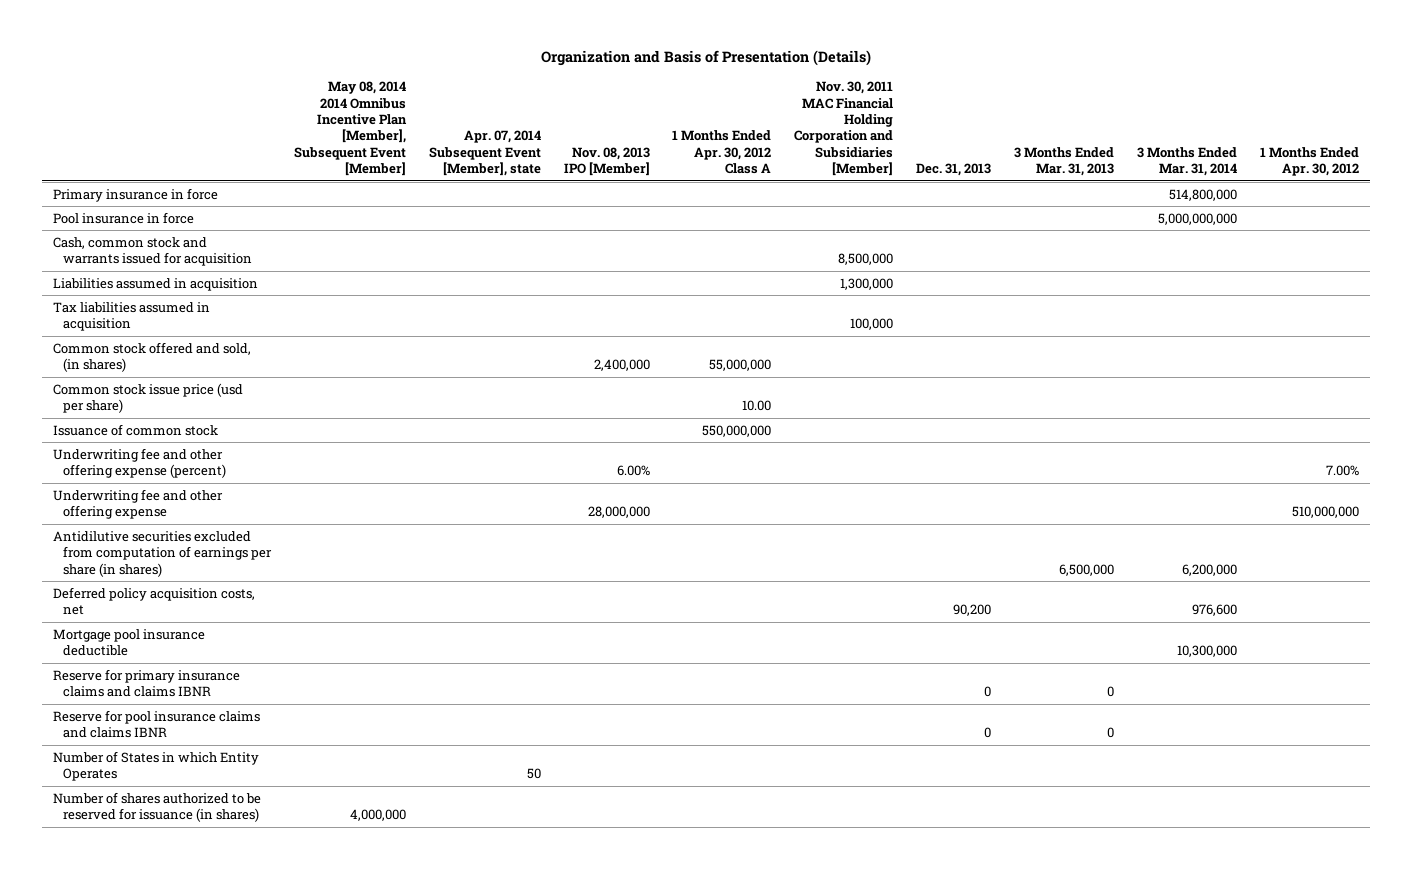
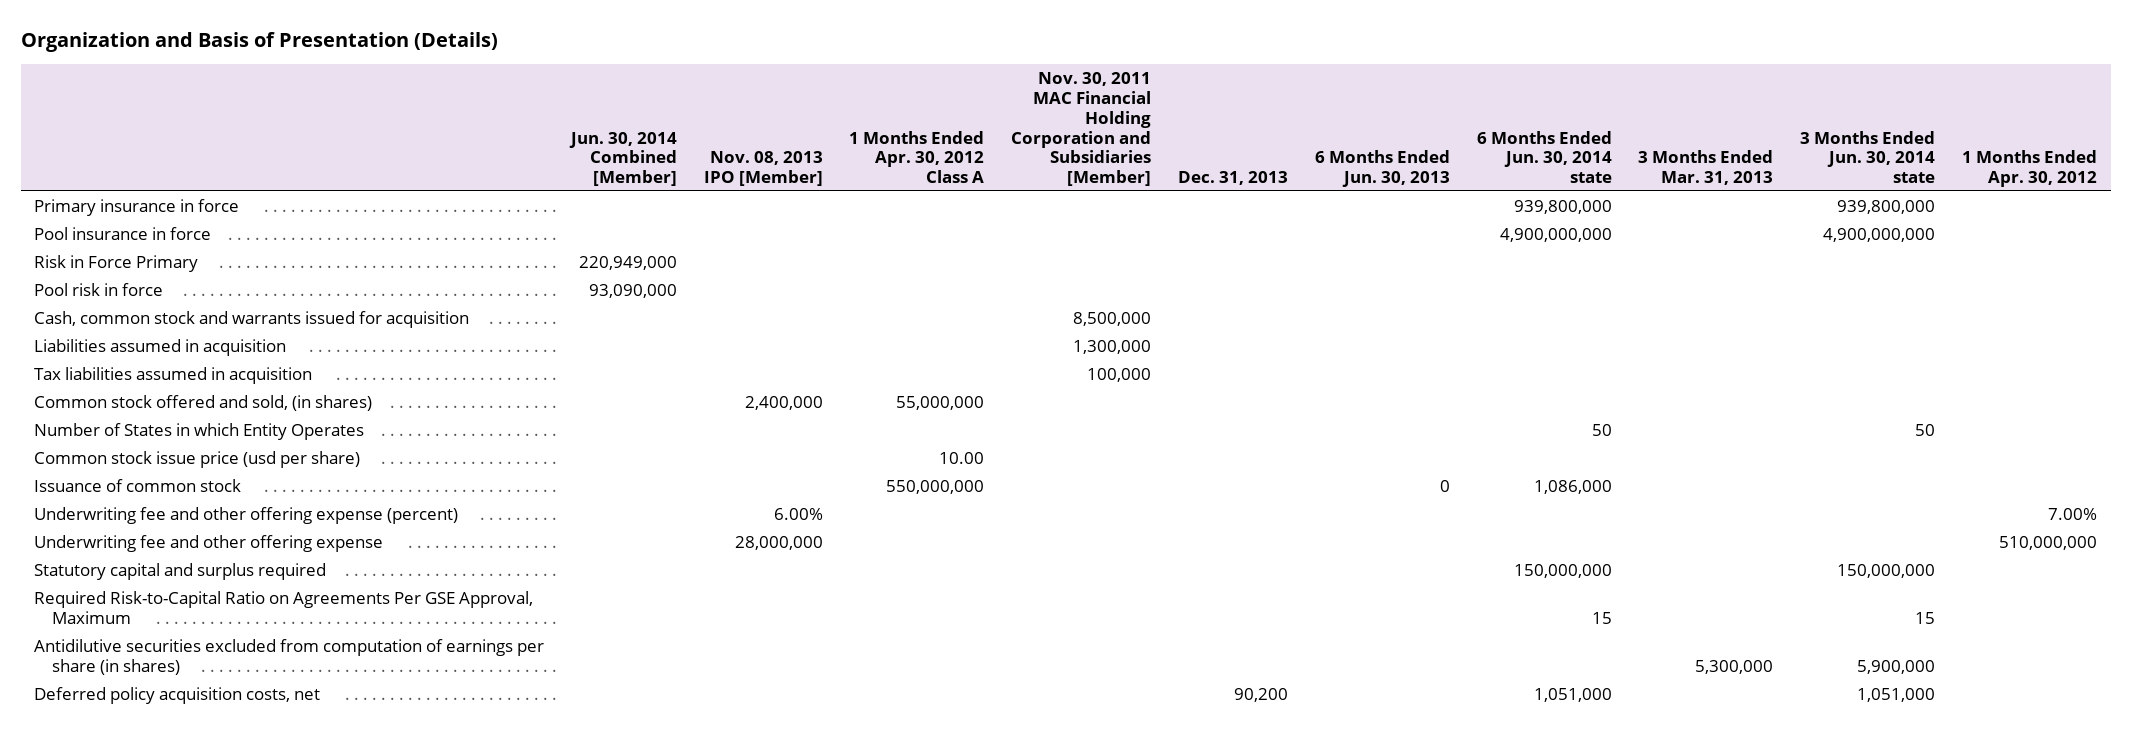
- | May 08, 2014 2014 Omnibus Incentive Plan [Member], Subsequent Event [Member] | Apr. 07, 2014 Subsequent Event [Member], state | Nov. 08, 2013 IPO [Member] | 1 Months Ended Apr. 30, 2012 Class A | Nov. 30, 2011 MAC Financial Holding Corporation and Subsidiaries [Member] | Dec. 31, 2013 | 3 Months Ended Mar. 31, 2013 | 3 Months Ended Mar. 31, 2014 | 1 Months Ended Apr. 30, 2012
+ | Jun. 30, 2014 Combined [Member] | Nov. 08, 2013 IPO [Member] | 1 Months Ended Apr. 30, 2012 Class A | Nov. 30, 2011 MAC Financial Holding Corporation and Subsidiaries [Member] | Dec. 31, 2013 | 6 Months Ended Jun. 30, 2013 | 6 Months Ended Jun. 30, 2014 state | 3 Months Ended Mar. 31, 2013 | 3 Months Ended Jun. 30, 2014 state | 1 Months Ended Apr. 30, 2012
+ Risk in Force Primary | 220,949,000 | | | | | | | | |
+ Pool risk in force | 93,090,000 | | | | | | | | |
moved up: Number of States in which Entity Operates | | | | | | | 50 | | 50 |
- Antidilutive securities excluded from computation of earnings per share (in shares) | | | | | | | 6,500,000 | 6,200,000 |
+ Statutory capital and surplus required | | | | | | | 150,000,000 | | 150,000,000 |
+ Required Risk-to-Capital Ratio on Agreements Per GSE Approval, Maximum | | | | | | | 15 | | 15 |
+ Antidilutive securities excluded from computation of earnings per share (in shares) | | | | | | | | 5,300,000 | 5,900,000 |
- Mortgage pool insurance deductible | | | | | | | | 10,300,000 |
- Reserve for primary insurance claims and claims IBNR | | | | | | 0 | 0 | |
- Reserve for pool insurance claims and claims IBNR | | | | | | 0 | 0 | |
- Number of shares authorized to be reserved for issuance (in shares) | 4,000,000 | | | | | | | |

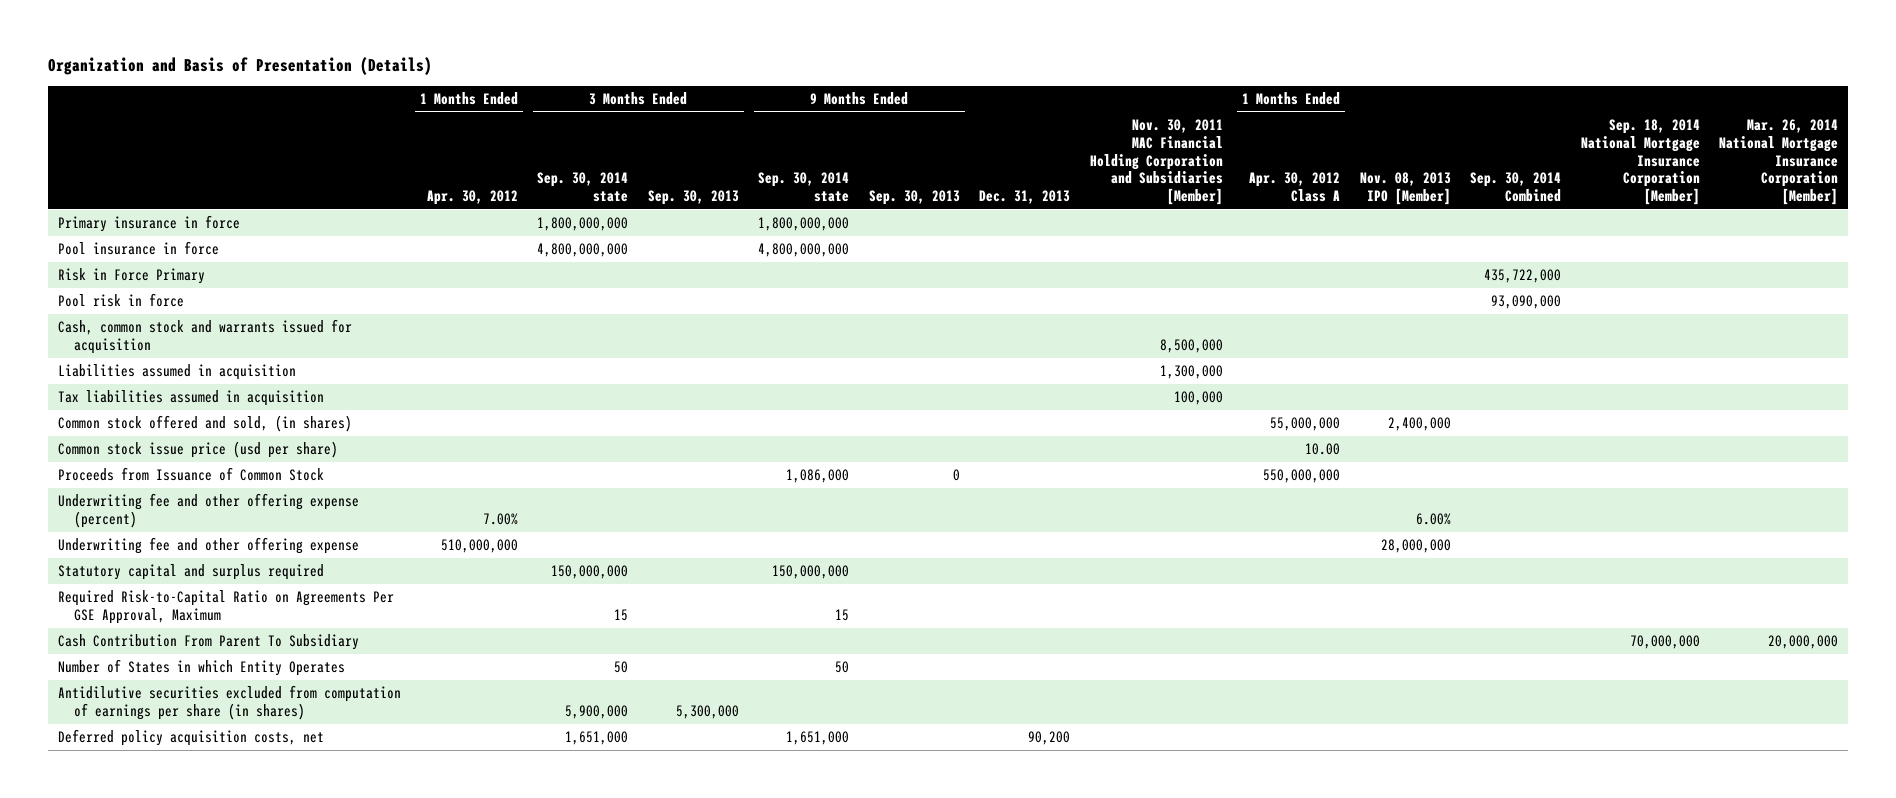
- | Jun. 30, 2014 Combined [Member] | Nov. 08, 2013 IPO [Member] | 1 Months Ended Apr. 30, 2012 Class A | Nov. 30, 2011 MAC Financial Holding Corporation and Subsidiaries [Member] | Dec. 31, 2013 | 6 Months Ended Jun. 30, 2013 | 6 Months Ended Jun. 30, 2014 state | 3 Months Ended Mar. 31, 2013 | 3 Months Ended Jun. 30, 2014 state | 1 Months Ended Apr. 30, 2012
+ | 1 Months Ended Apr. 30, 2012 | 3 Months Ended Sep. 30, 2014 state | 3 Months Ended Sep. 30, 2013 | 9 Months Ended Sep. 30, 2014 state | 9 Months Ended Sep. 30, 2013 | Dec. 31, 2013 | Nov. 30, 2011 MAC Financial Holding Corporation and Subsidiaries [Member] | 1 Months Ended Apr. 30, 2012 Class A | Nov. 08, 2013 IPO [Member] | Sep. 30, 2014 Combined | Sep. 18, 2014 National Mortgage Insurance Corporation [Member] | Mar. 26, 2014 National Mortgage Insurance Corporation [Member]
- Issuance of common stock | | | 550,000,000 | | | 0 | 1,086,000 | | |
+ Proceeds from Issuance of Common Stock | | | | 1,086,000 | 0 | | | 550,000,000 | | | |
+ Cash Contribution From Parent To Subsidiary | | | | | | | | | | | 70,000,000 | 20,000,000
moved down: Number of States in which Entity Operates | | 50 | | 50 | | | | | | | |

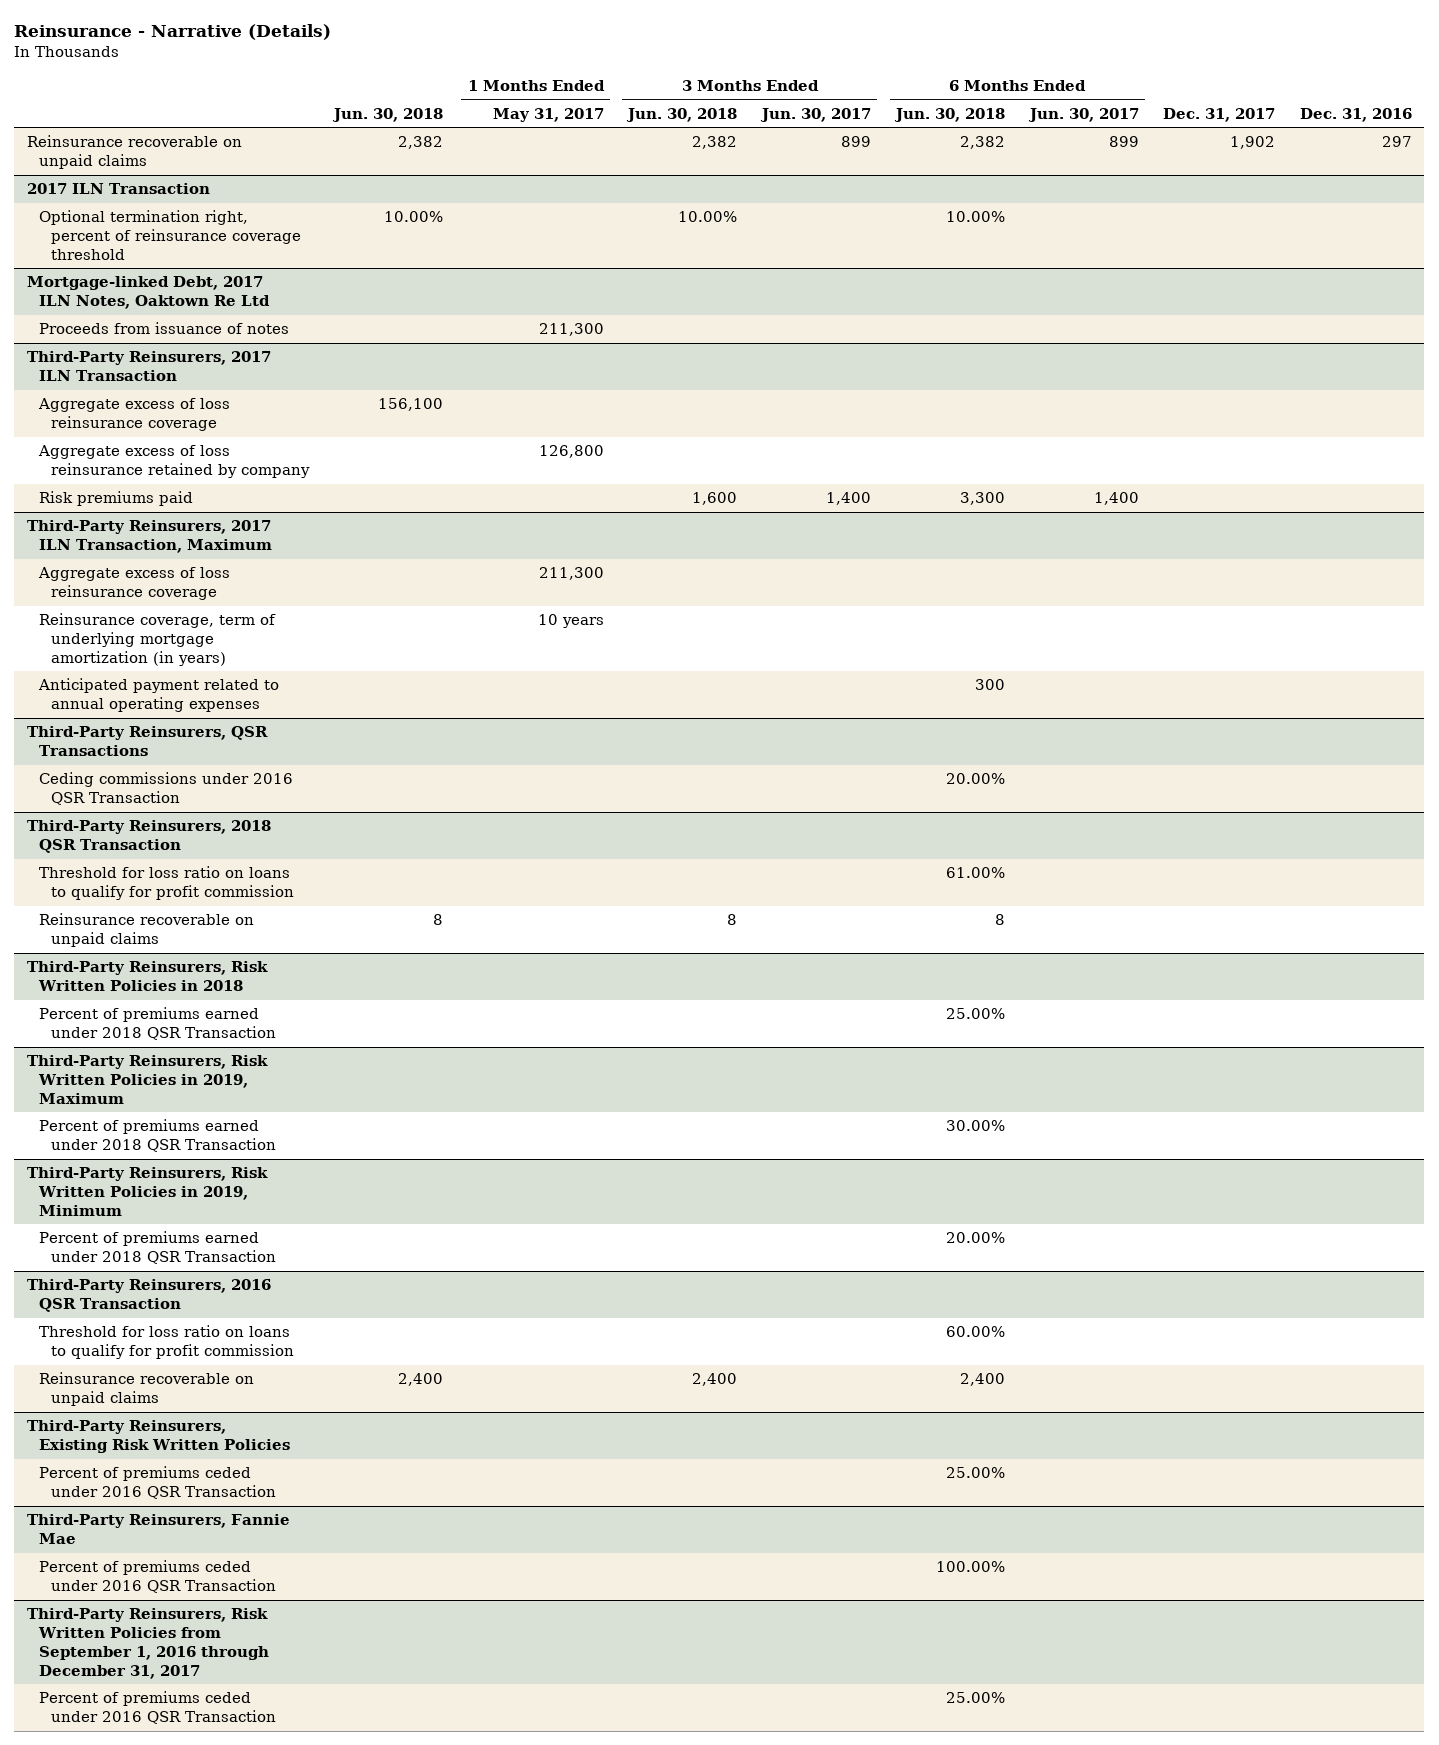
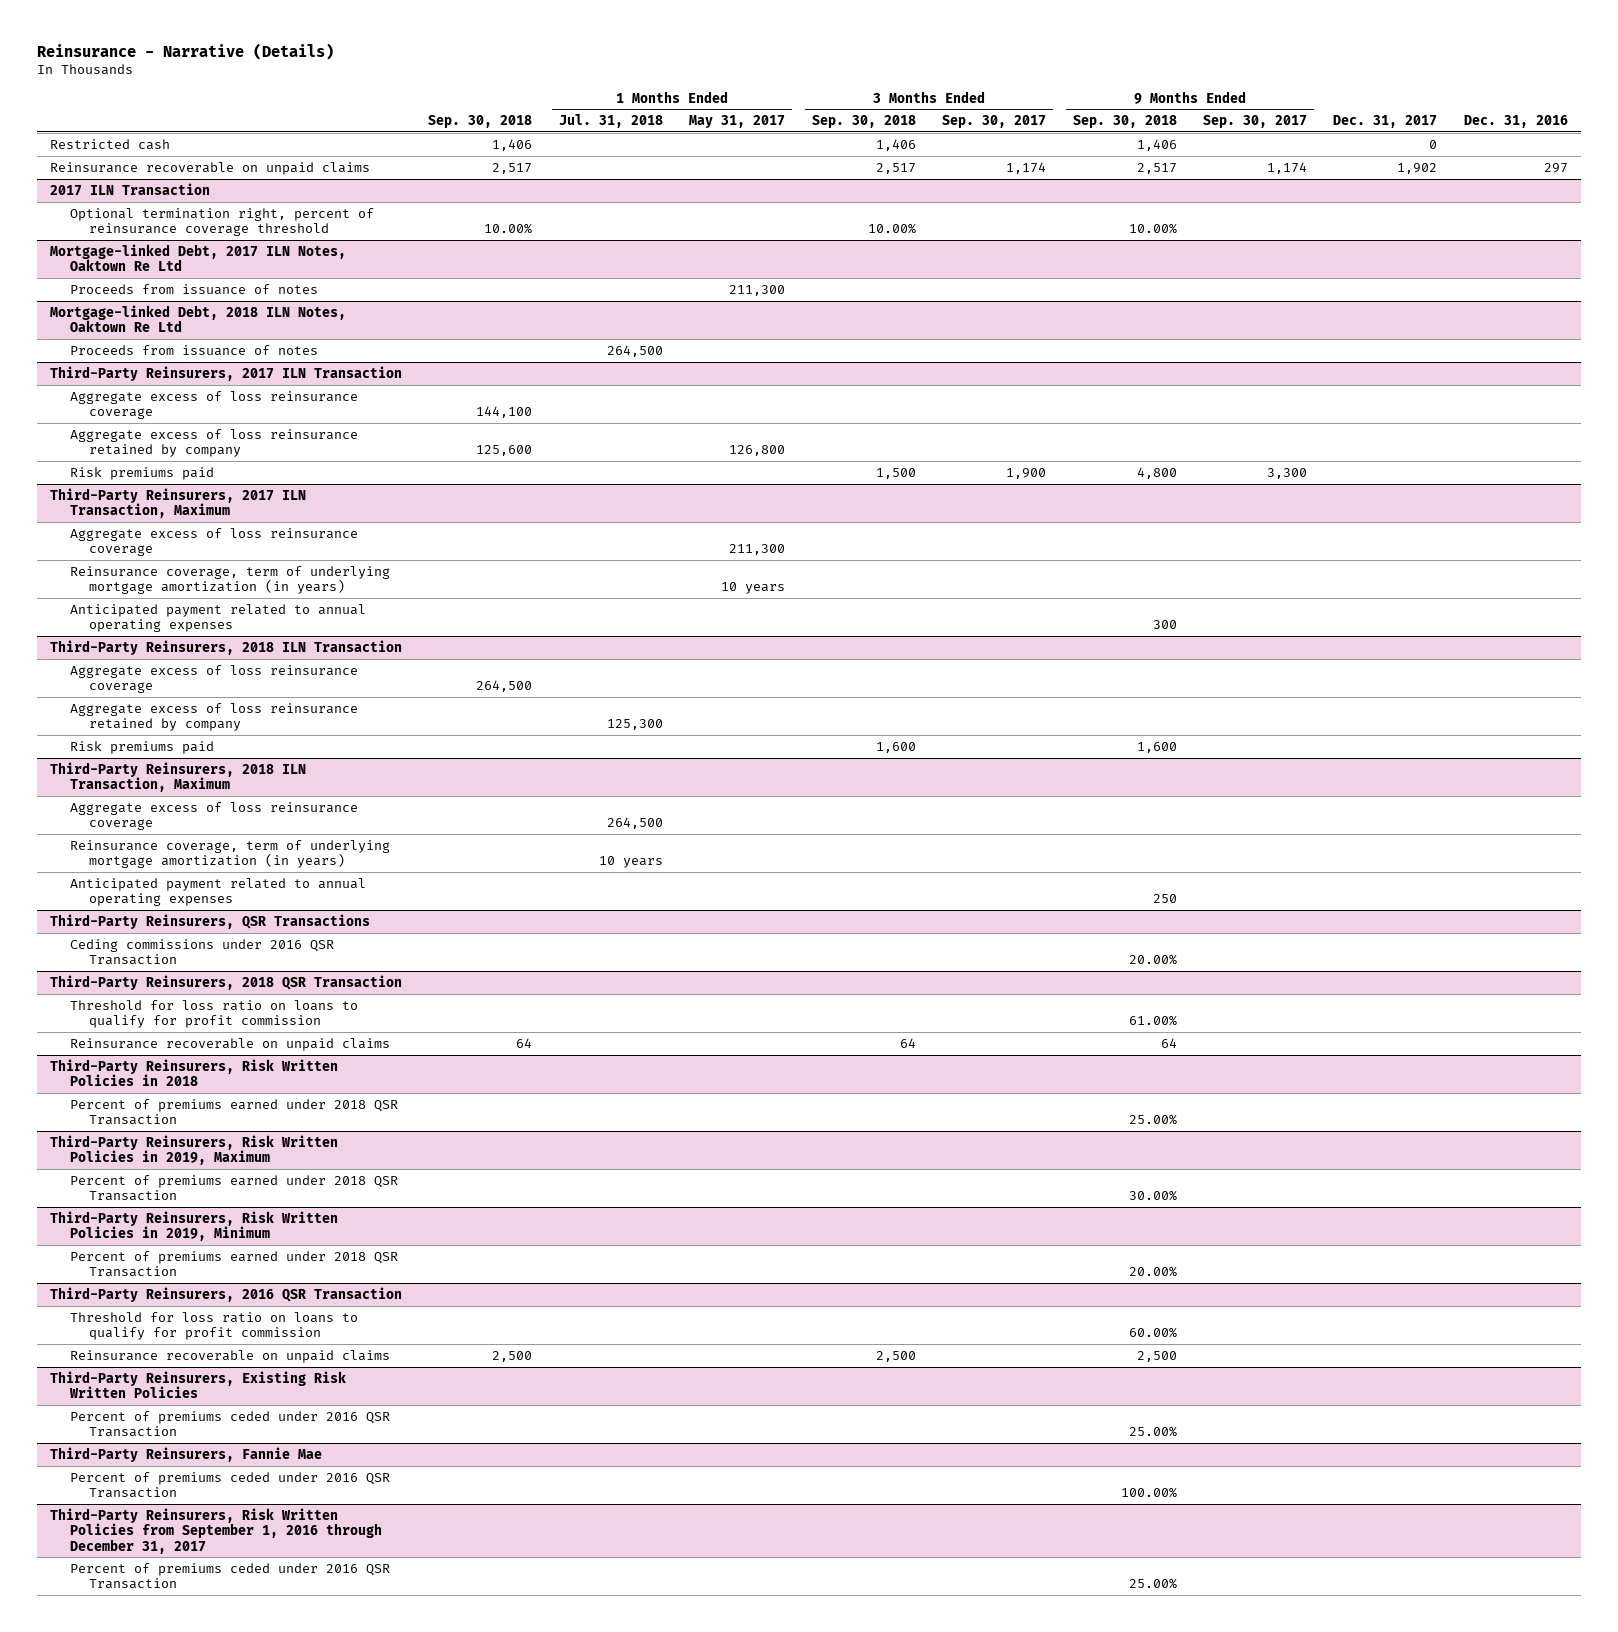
- | Jun. 30, 2018 | 1 Months Ended May 31, 2017 | 3 Months Ended Jun. 30, 2018 | 3 Months Ended Jun. 30, 2017 | 6 Months Ended Jun. 30, 2018 | 6 Months Ended Jun. 30, 2017 | Dec. 31, 2017 | Dec. 31, 2016
+ | Sep. 30, 2018 | 1 Months Ended Jul. 31, 2018 | 1 Months Ended May 31, 2017 | 3 Months Ended Sep. 30, 2018 | 3 Months Ended Sep. 30, 2017 | 9 Months Ended Sep. 30, 2018 | 9 Months Ended Sep. 30, 2017 | Dec. 31, 2017 | Dec. 31, 2016
+ Restricted cash | 1,406 | | | 1,406 | | 1,406 | | 0 |
+ Mortgage-linked Debt, 2018 ILN Notes, Oaktown Re Ltd
+ Proceeds from issuance of notes | | 264,500 | | | | | | |
+ Third-Party Reinsurers, 2018 ILN Transaction
+ Aggregate excess of loss reinsurance coverage | 264,500 | | | | | | | |
+ Aggregate excess of loss reinsurance retained by company | | 125,300 | | | | | | |
+ Risk premiums paid | | | | 1,600 | | 1,600 | | |
+ Third-Party Reinsurers, 2018 ILN Transaction, Maximum
+ Aggregate excess of loss reinsurance coverage | | 264,500 | | | | | | |
+ Reinsurance coverage, term of underlying mortgage amortization (in years) | | 10 years | | | | | | |
+ Anticipated payment related to annual operating expenses | | | | | | 250 | | |

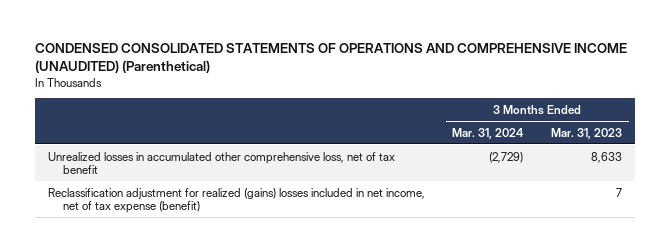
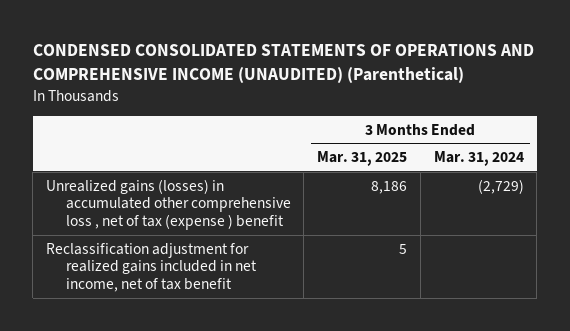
- | 3 Months Ended Mar. 31, 2024 | 3 Months Ended Mar. 31, 2023
+ | 3 Months Ended Mar. 31, 2025 | 3 Months Ended Mar. 31, 2024
- Unrealized losses in accumulated other comprehensive loss, net of tax benefit | (2,729) | 8,633
- Reclassification adjustment for realized (gains) losses included in net income, net of tax expense (benefit) | | 7
+ Unrealized gains (losses) in accumulated other comprehensive loss , net of tax (expense ) benefit | 8,186 | (2,729)
+ Reclassification adjustment for realized gains included in net income, net of tax benefit | 5 |

